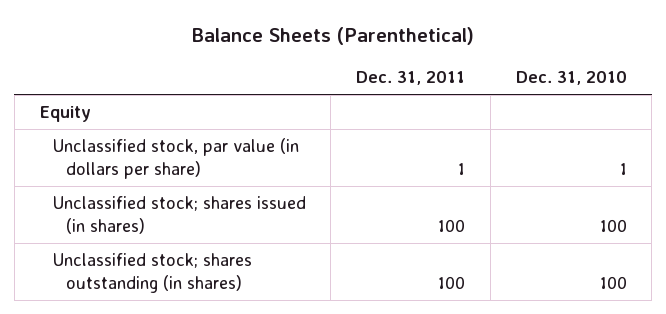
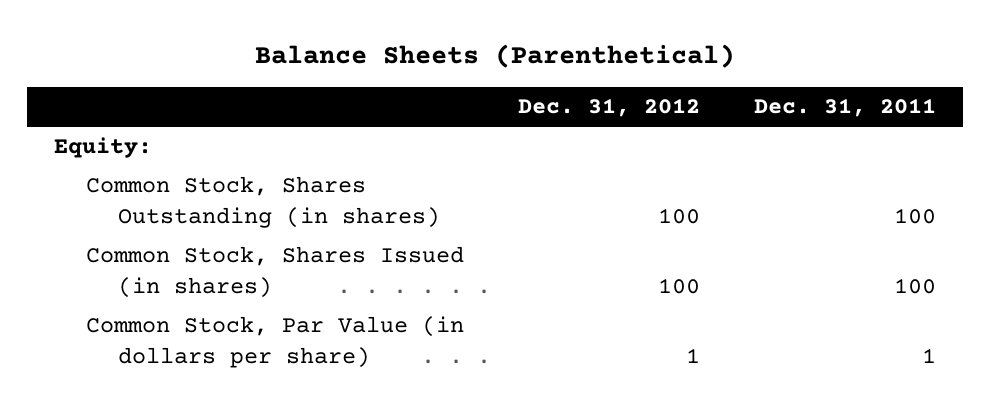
- | Dec. 31, 2011 | Dec. 31, 2010
+ | Dec. 31, 2012 | Dec. 31, 2011
- Equity
- Unclassified stock, par value (in dollars per share) | 1 | 1
- Unclassified stock; shares issued (in shares) | 100 | 100
- Unclassified stock; shares outstanding (in shares) | 100 | 100
+ Equity:
+ Common Stock, Shares Outstanding (in shares) | 100 | 100
+ Common Stock, Shares Issued (in shares) | 100 | 100
+ Common Stock, Par Value (in dollars per share) | 1 | 1

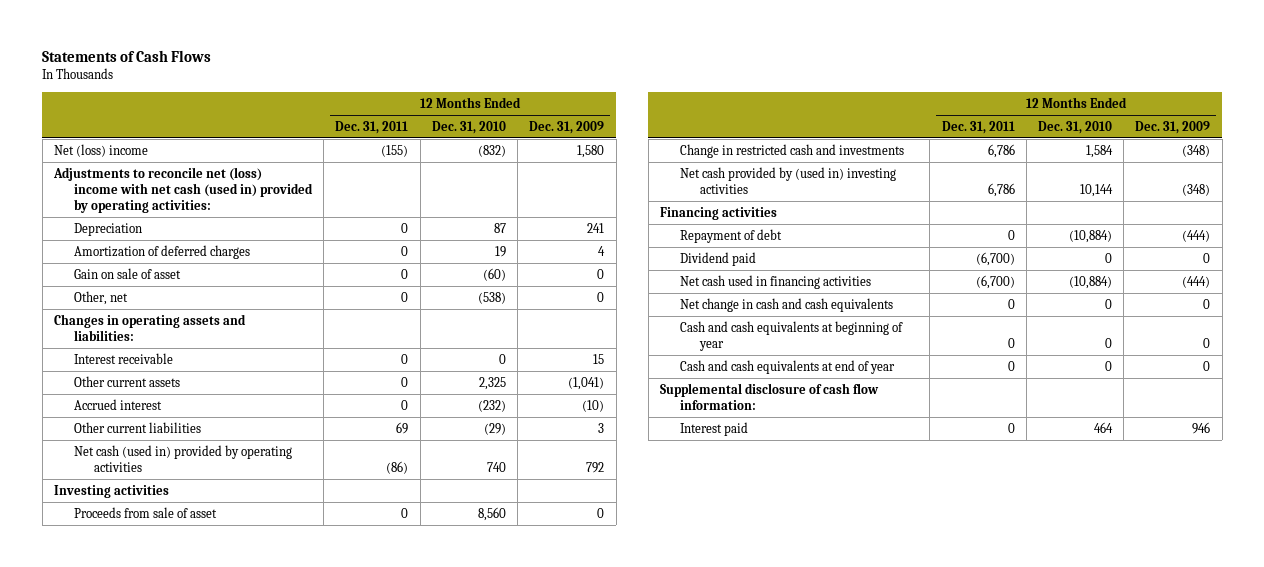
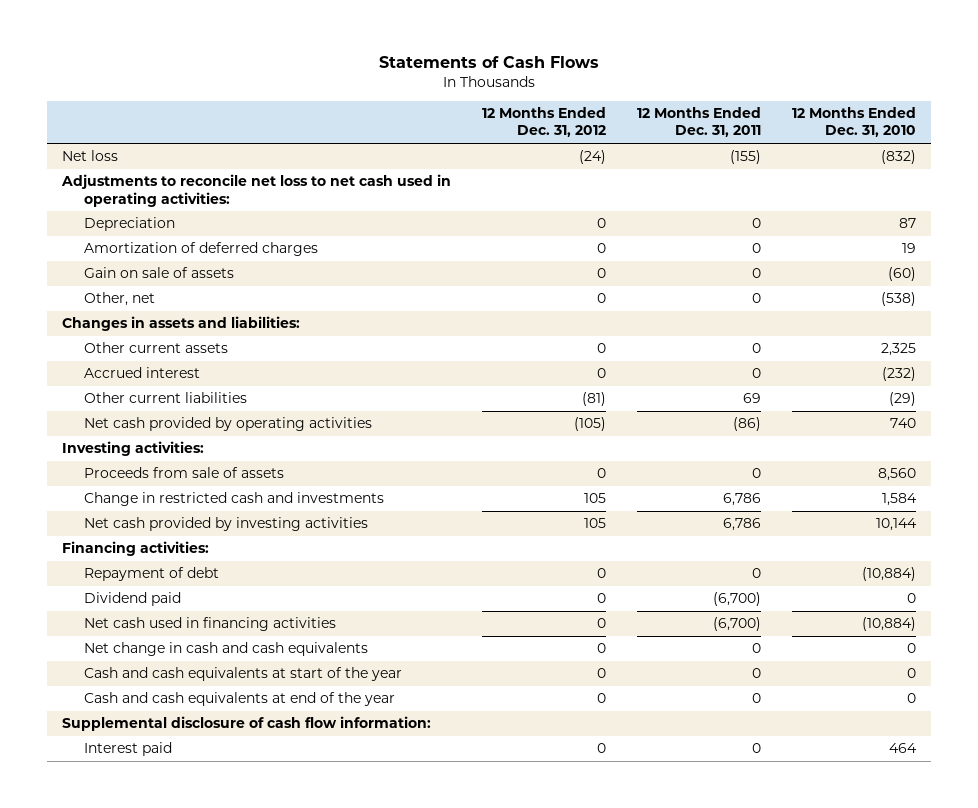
- | 12 Months Ended Dec. 31, 2011 | 12 Months Ended Dec. 31, 2010 | 12 Months Ended Dec. 31, 2009
+ | 12 Months Ended Dec. 31, 2012 | 12 Months Ended Dec. 31, 2011 | 12 Months Ended Dec. 31, 2010
- Net (loss) income | (155) | (832) | 1,580
- Adjustments to reconcile net (loss) income with net cash (used in) provided by operating activities:
+ Net loss | (24) | (155) | (832)
+ Adjustments to reconcile net loss to net cash used in operating activities:
- Gain on sale of asset | 0 | (60) | 0
+ Gain on sale of assets | 0 | 0 | (60)
- Changes in operating assets and liabilities:
- Interest receivable | 0 | 0 | 15
+ Changes in assets and liabilities:
- Net cash (used in) provided by operating activities | (86) | 740 | 792
- Investing activities
- Proceeds from sale of asset | 0 | 8,560 | 0
+ Net cash provided by operating activities | (105) | (86) | 740
+ Investing activities:
+ Proceeds from sale of assets | 0 | 0 | 8,560
- Net cash provided by (used in) investing activities | 6,786 | 10,144 | (348)
- Financing activities
+ Net cash provided by investing activities | 105 | 6,786 | 10,144
+ Financing activities:
- Cash and cash equivalents at beginning of year | 0 | 0 | 0
- Cash and cash equivalents at end of year | 0 | 0 | 0
+ Cash and cash equivalents at start of the year | 0 | 0 | 0
+ Cash and cash equivalents at end of the year | 0 | 0 | 0

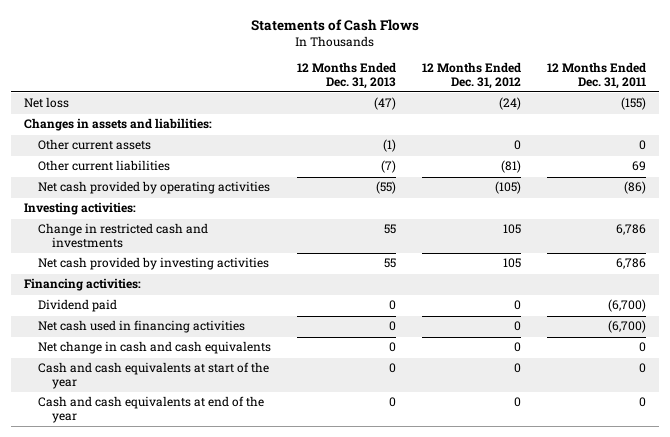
- | 12 Months Ended Dec. 31, 2012 | 12 Months Ended Dec. 31, 2011 | 12 Months Ended Dec. 31, 2010
+ | 12 Months Ended Dec. 31, 2013 | 12 Months Ended Dec. 31, 2012 | 12 Months Ended Dec. 31, 2011
- Adjustments to reconcile net loss to net cash used in operating activities:
- Depreciation | 0 | 0 | 87
- Amortization of deferred charges | 0 | 0 | 19
- Gain on sale of assets | 0 | 0 | (60)
- Other, net | 0 | 0 | (538)
- Accrued interest | 0 | 0 | (232)
- Proceeds from sale of assets | 0 | 0 | 8,560
- Repayment of debt | 0 | 0 | (10,884)
- Supplemental disclosure of cash flow information:
- Interest paid | 0 | 0 | 464

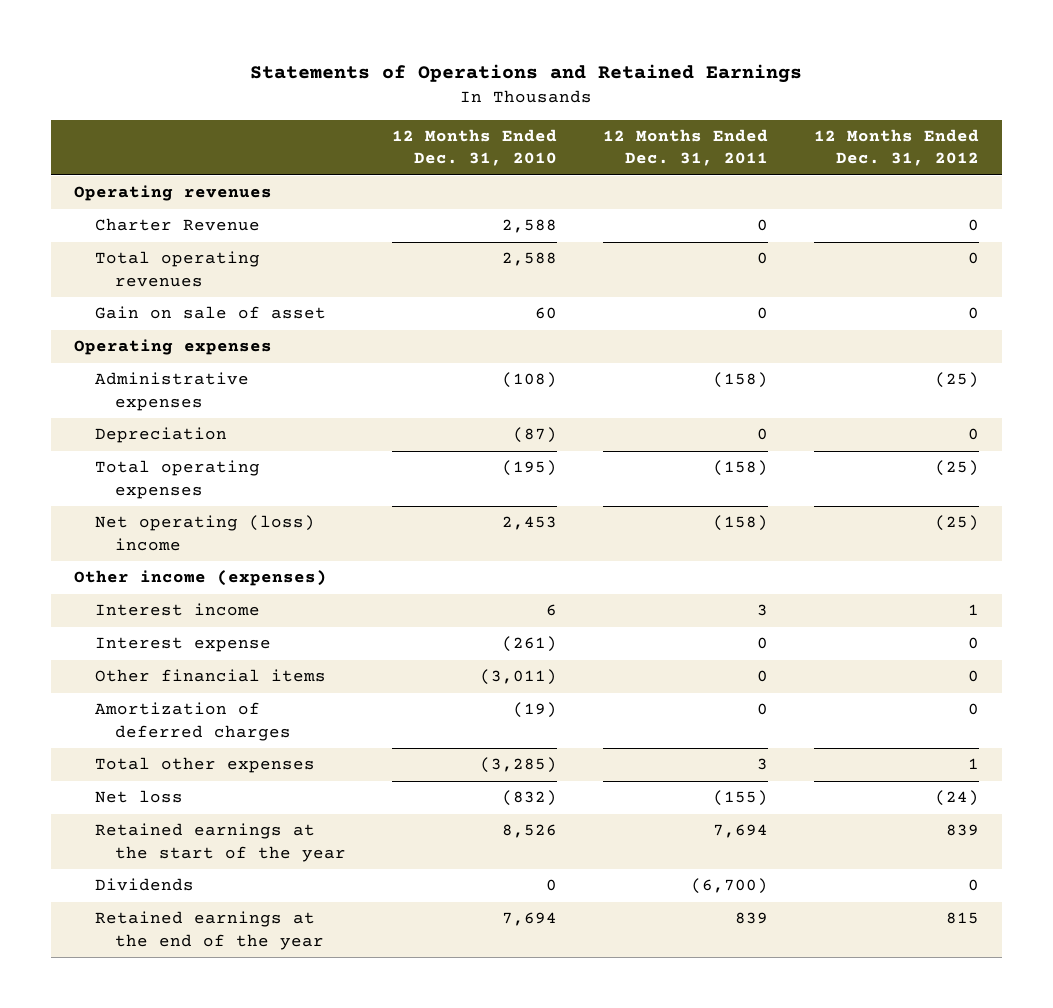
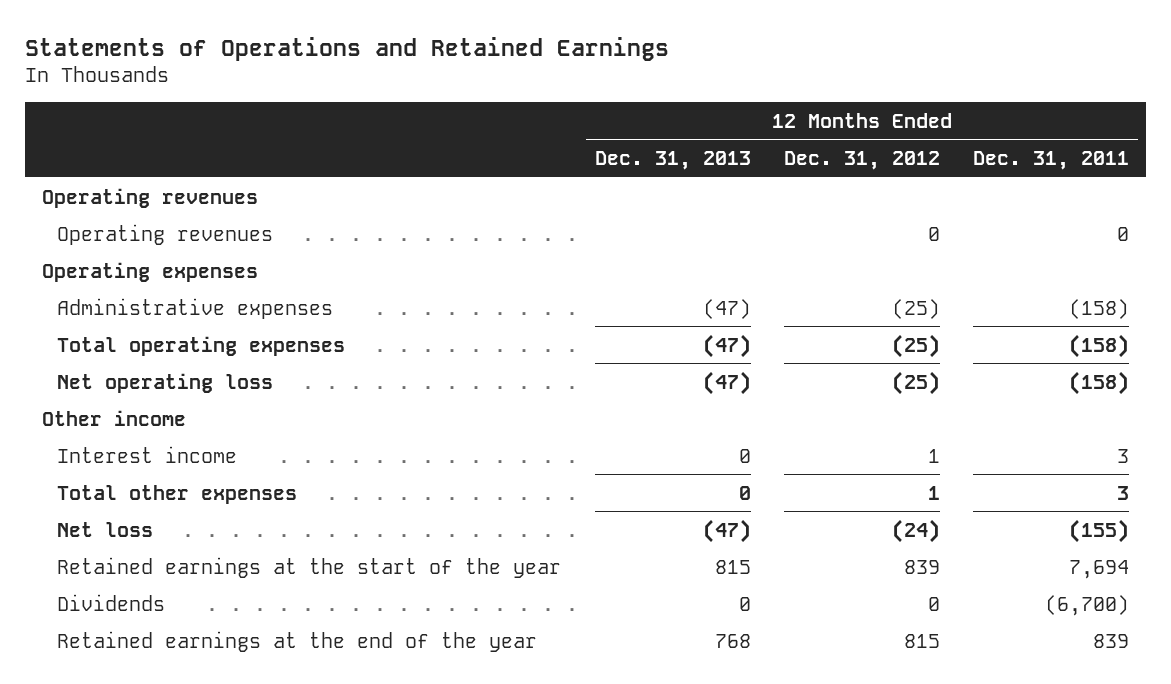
- | 12 Months Ended Dec. 31, 2010 | 12 Months Ended Dec. 31, 2011 | 12 Months Ended Dec. 31, 2012
+ | 12 Months Ended Dec. 31, 2013 | 12 Months Ended Dec. 31, 2012 | 12 Months Ended Dec. 31, 2011
- Charter Revenue | 2,588 | 0 | 0
- Total operating revenues | 2,588 | 0 | 0
- Gain on sale of asset | 60 | 0 | 0
+ Operating revenues | | 0 | 0
- Depreciation | (87) | 0 | 0
- Net operating (loss) income | 2,453 | (158) | (25)
- Other income (expenses)
+ Net operating loss | (47) | (25) | (158)
+ Other income
- Interest expense | (261) | 0 | 0
- Other financial items | (3,011) | 0 | 0
- Amortization of deferred charges | (19) | 0 | 0

